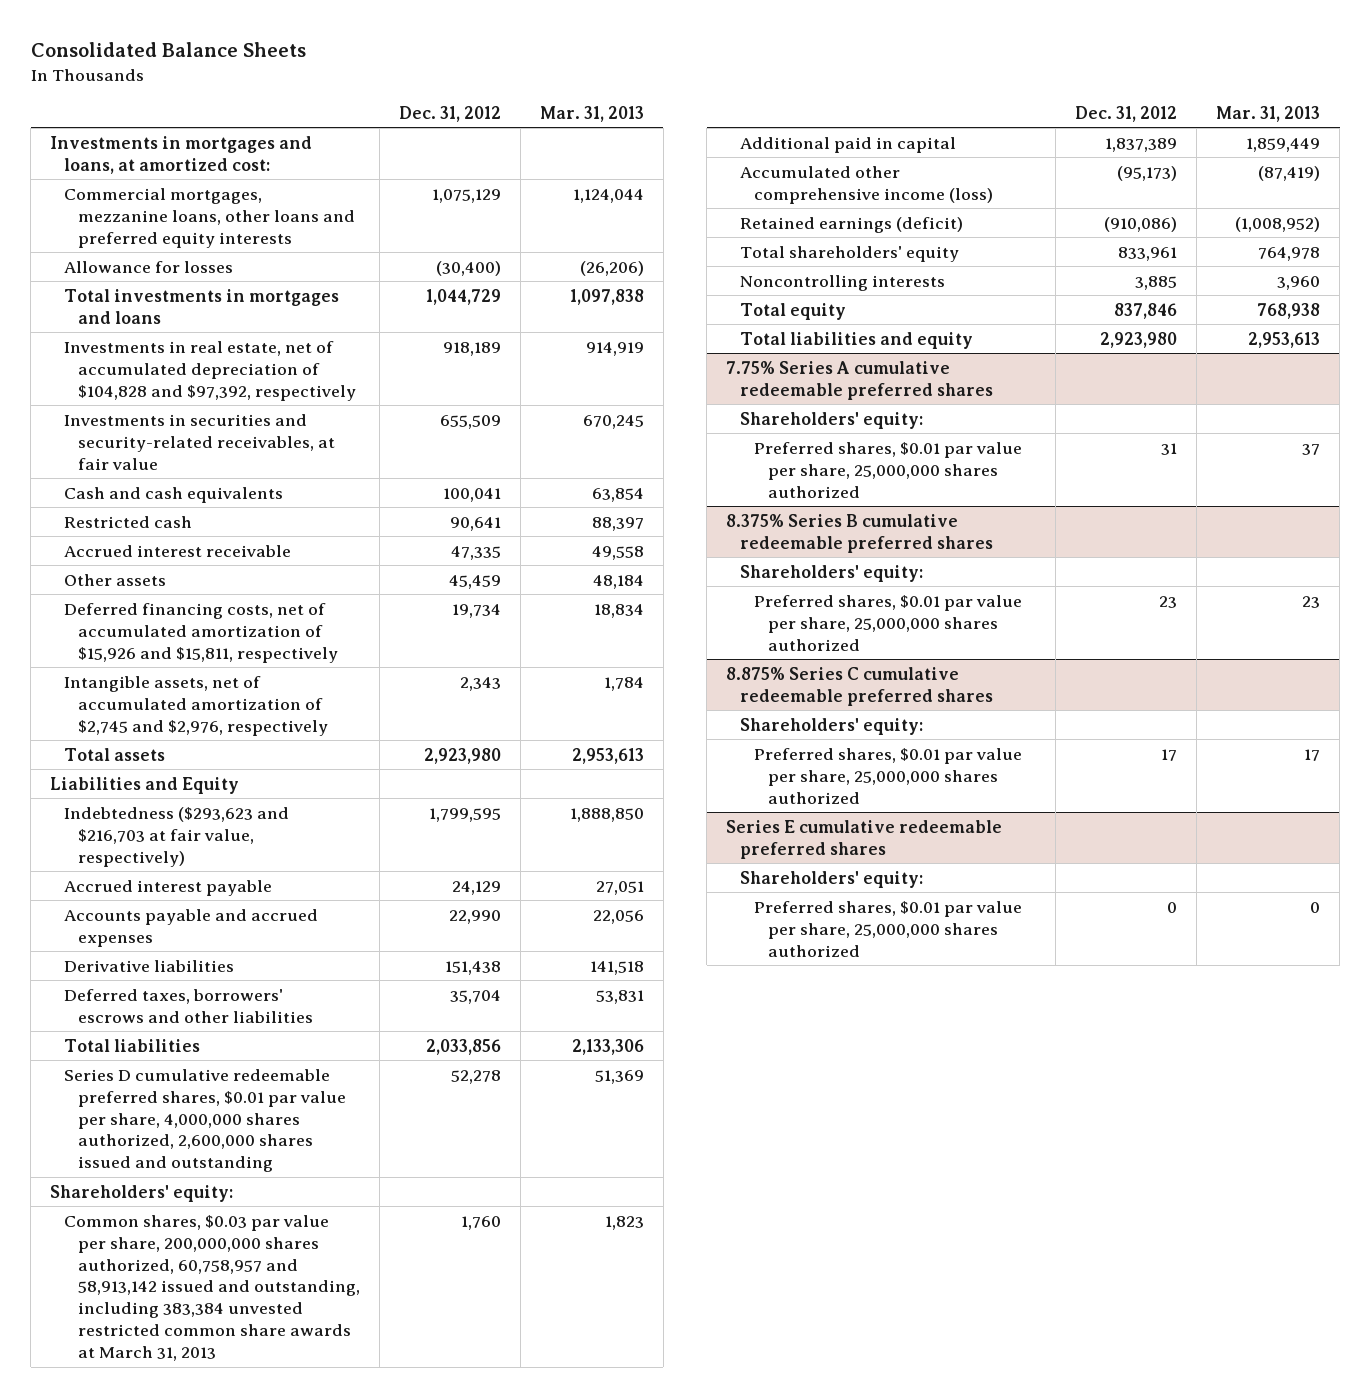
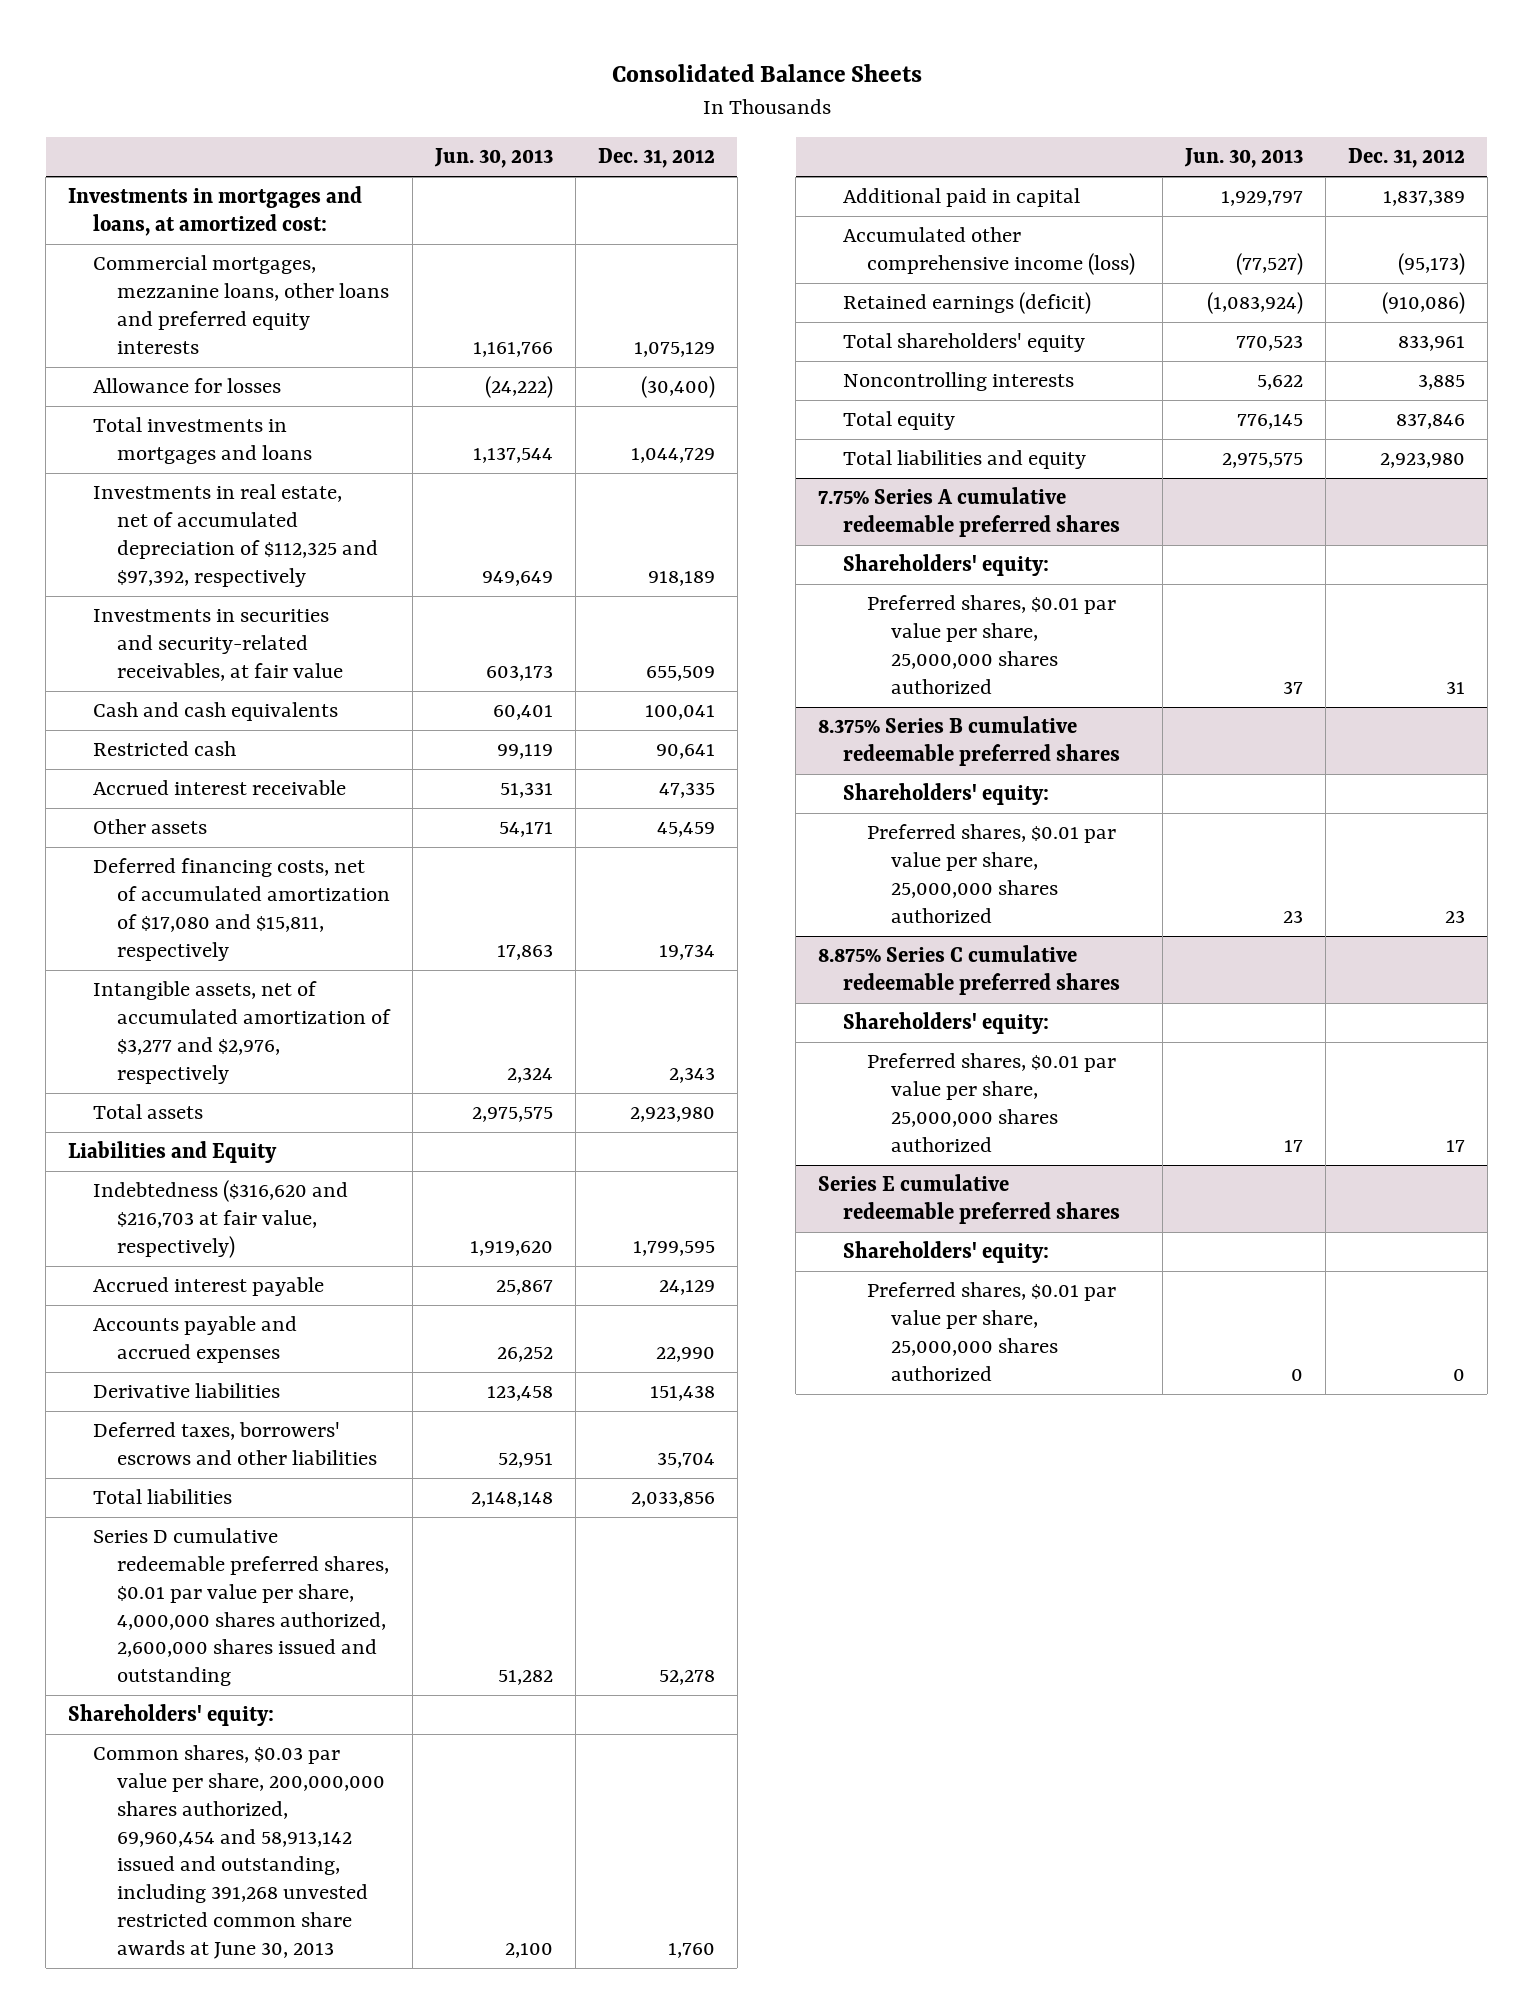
- | Dec. 31, 2012 | Mar. 31, 2013
+ | Jun. 30, 2013 | Dec. 31, 2012
- Investments in real estate, net of accumulated depreciation of $104,828 and $97,392, respectively | 918,189 | 914,919
+ Investments in real estate, net of accumulated depreciation of $112,325 and $97,392, respectively | 949,649 | 918,189
- Deferred financing costs, net of accumulated amortization of $15,926 and $15,811, respectively | 19,734 | 18,834
- Intangible assets, net of accumulated amortization of $2,745 and $2,976, respectively | 2,343 | 1,784
+ Deferred financing costs, net of accumulated amortization of $17,080 and $15,811, respectively | 17,863 | 19,734
+ Intangible assets, net of accumulated amortization of $3,277 and $2,976, respectively | 2,324 | 2,343
- Indebtedness ($293,623 and $216,703 at fair value, respectively) | 1,799,595 | 1,888,850
+ Indebtedness ($316,620 and $216,703 at fair value, respectively) | 1,919,620 | 1,799,595
- Common shares, $0.03 par value per share, 200,000,000 shares authorized, 60,758,957 and 58,913,142 issued and outstanding, including 383,384 unvested restricted common share awards at March 31, 2013 | 1,760 | 1,823
+ Common shares, $0.03 par value per share, 200,000,000 shares authorized, 69,960,454 and 58,913,142 issued and outstanding, including 391,268 unvested restricted common share awards at June 30, 2013 | 2,100 | 1,760

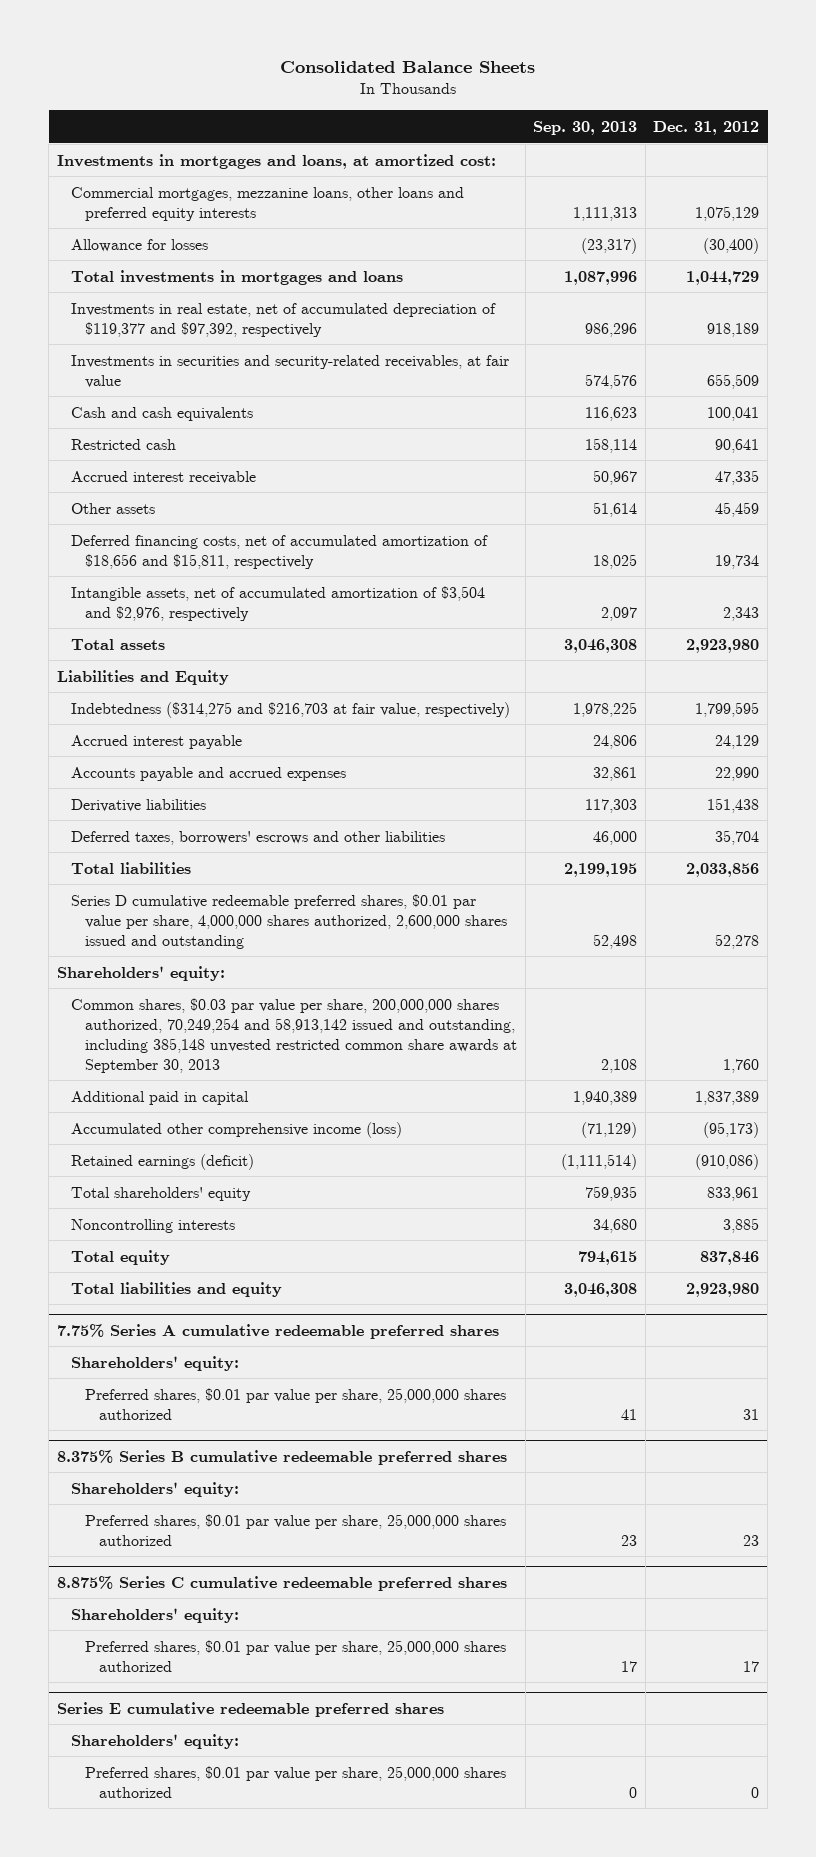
- | Jun. 30, 2013 | Dec. 31, 2012
+ | Sep. 30, 2013 | Dec. 31, 2012
- Investments in real estate, net of accumulated depreciation of $112,325 and $97,392, respectively | 949,649 | 918,189
+ Investments in real estate, net of accumulated depreciation of $119,377 and $97,392, respectively | 986,296 | 918,189
- Deferred financing costs, net of accumulated amortization of $17,080 and $15,811, respectively | 17,863 | 19,734
- Intangible assets, net of accumulated amortization of $3,277 and $2,976, respectively | 2,324 | 2,343
+ Deferred financing costs, net of accumulated amortization of $18,656 and $15,811, respectively | 18,025 | 19,734
+ Intangible assets, net of accumulated amortization of $3,504 and $2,976, respectively | 2,097 | 2,343
- Indebtedness ($316,620 and $216,703 at fair value, respectively) | 1,919,620 | 1,799,595
+ Indebtedness ($314,275 and $216,703 at fair value, respectively) | 1,978,225 | 1,799,595
- Common shares, $0.03 par value per share, 200,000,000 shares authorized, 69,960,454 and 58,913,142 issued and outstanding, including 391,268 unvested restricted common share awards at June 30, 2013 | 2,100 | 1,760
+ Common shares, $0.03 par value per share, 200,000,000 shares authorized, 70,249,254 and 58,913,142 issued and outstanding, including 385,148 unvested restricted common share awards at September 30, 2013 | 2,108 | 1,760

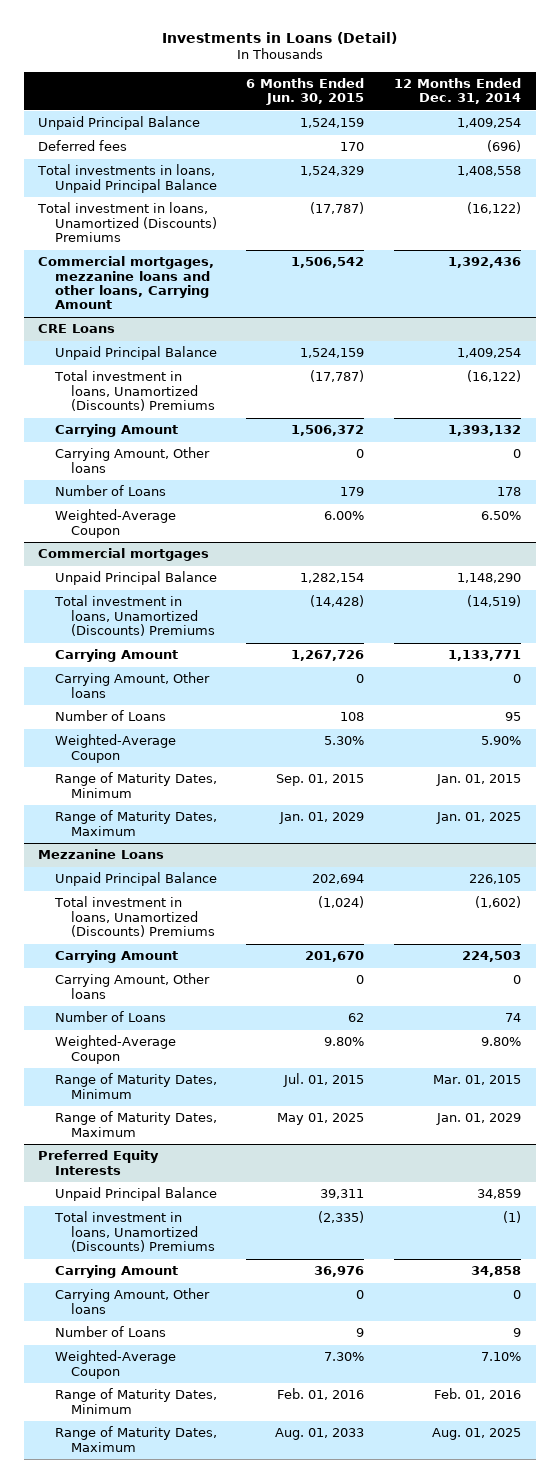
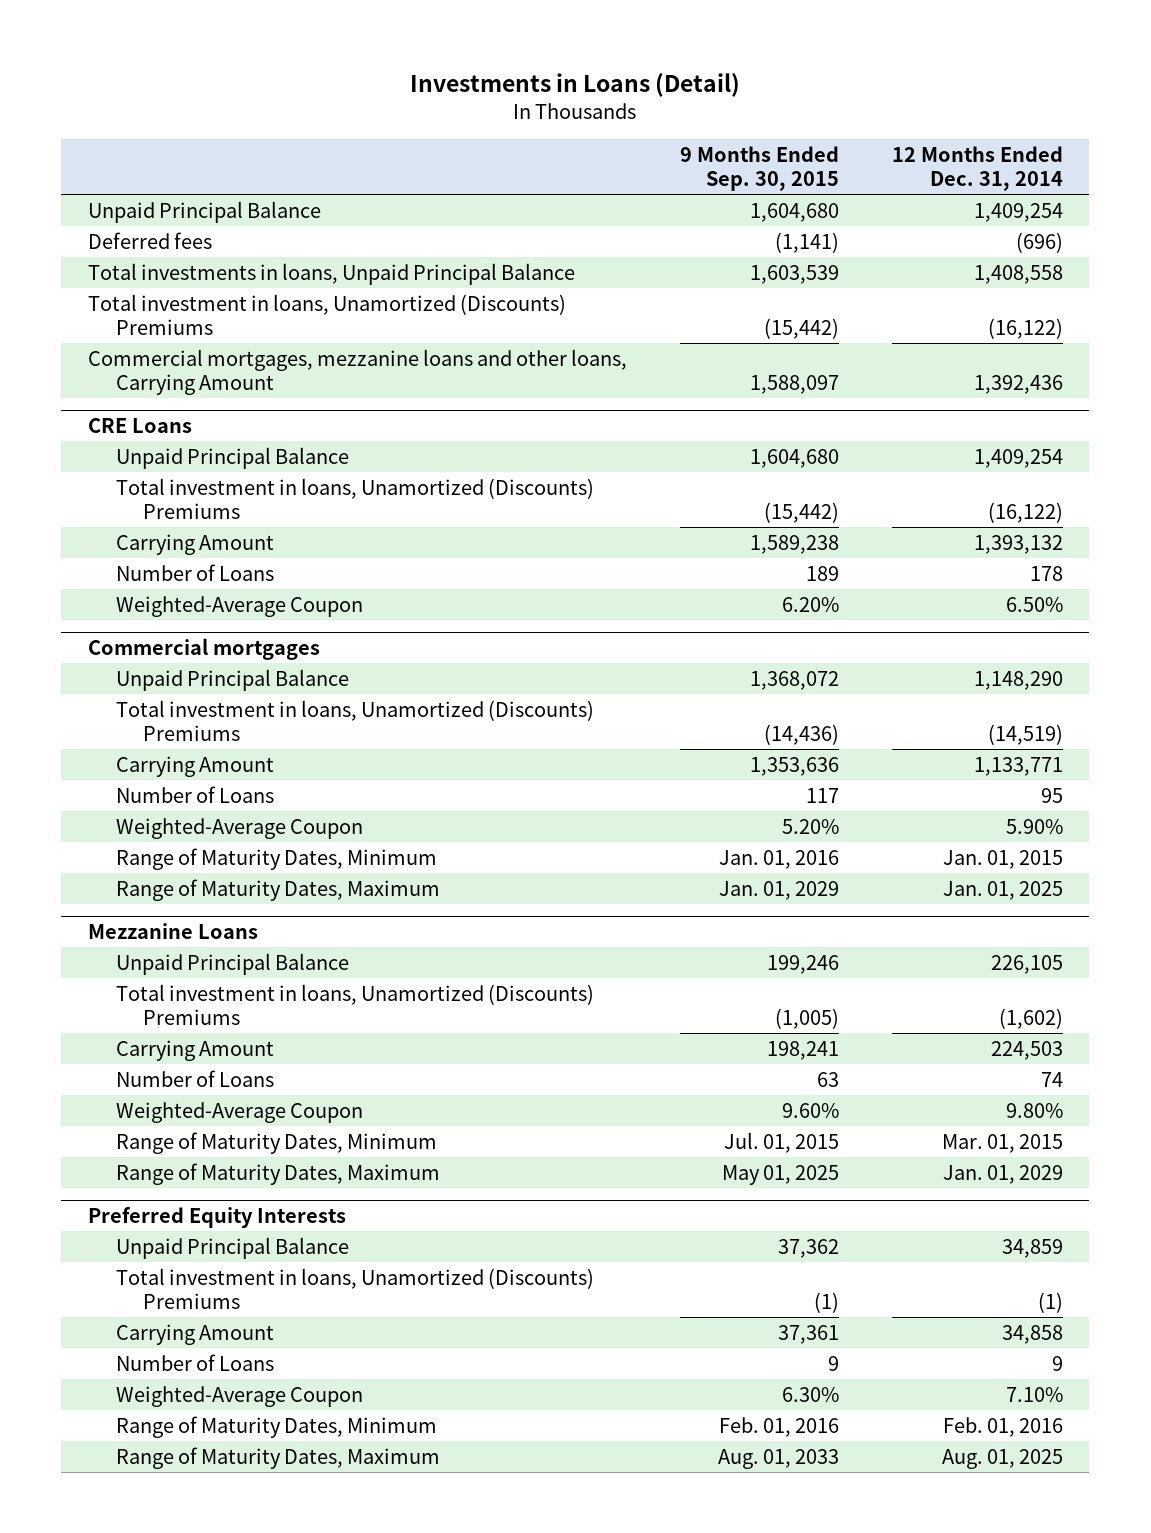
- | 6 Months Ended Jun. 30, 2015 | 12 Months Ended Dec. 31, 2014
+ | 9 Months Ended Sep. 30, 2015 | 12 Months Ended Dec. 31, 2014
@ CRE Loans
- Carrying Amount, Other loans | 0 | 0
@ Commercial mortgages
- Carrying Amount, Other loans | 0 | 0
@ Mezzanine Loans
- Carrying Amount, Other loans | 0 | 0
@ Preferred Equity Interests
- Carrying Amount, Other loans | 0 | 0

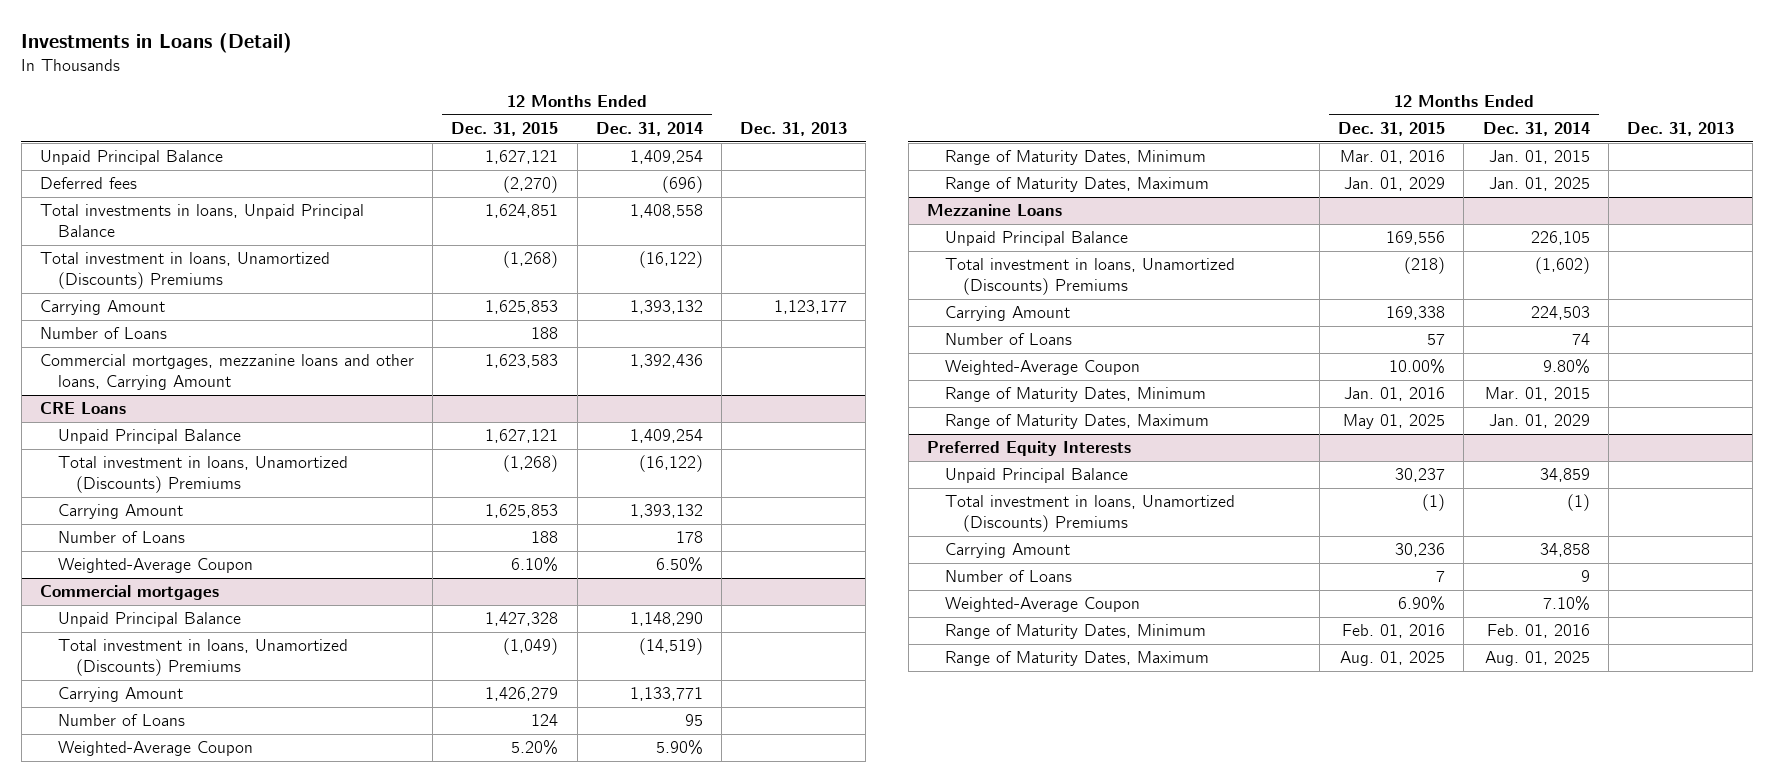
- | 9 Months Ended Sep. 30, 2015 | 12 Months Ended Dec. 31, 2014
+ | 12 Months Ended Dec. 31, 2015 | 12 Months Ended Dec. 31, 2014 | Dec. 31, 2013
+ Carrying Amount | 1,625,853 | 1,393,132 | 1,123,177
+ Number of Loans | 188 | |

